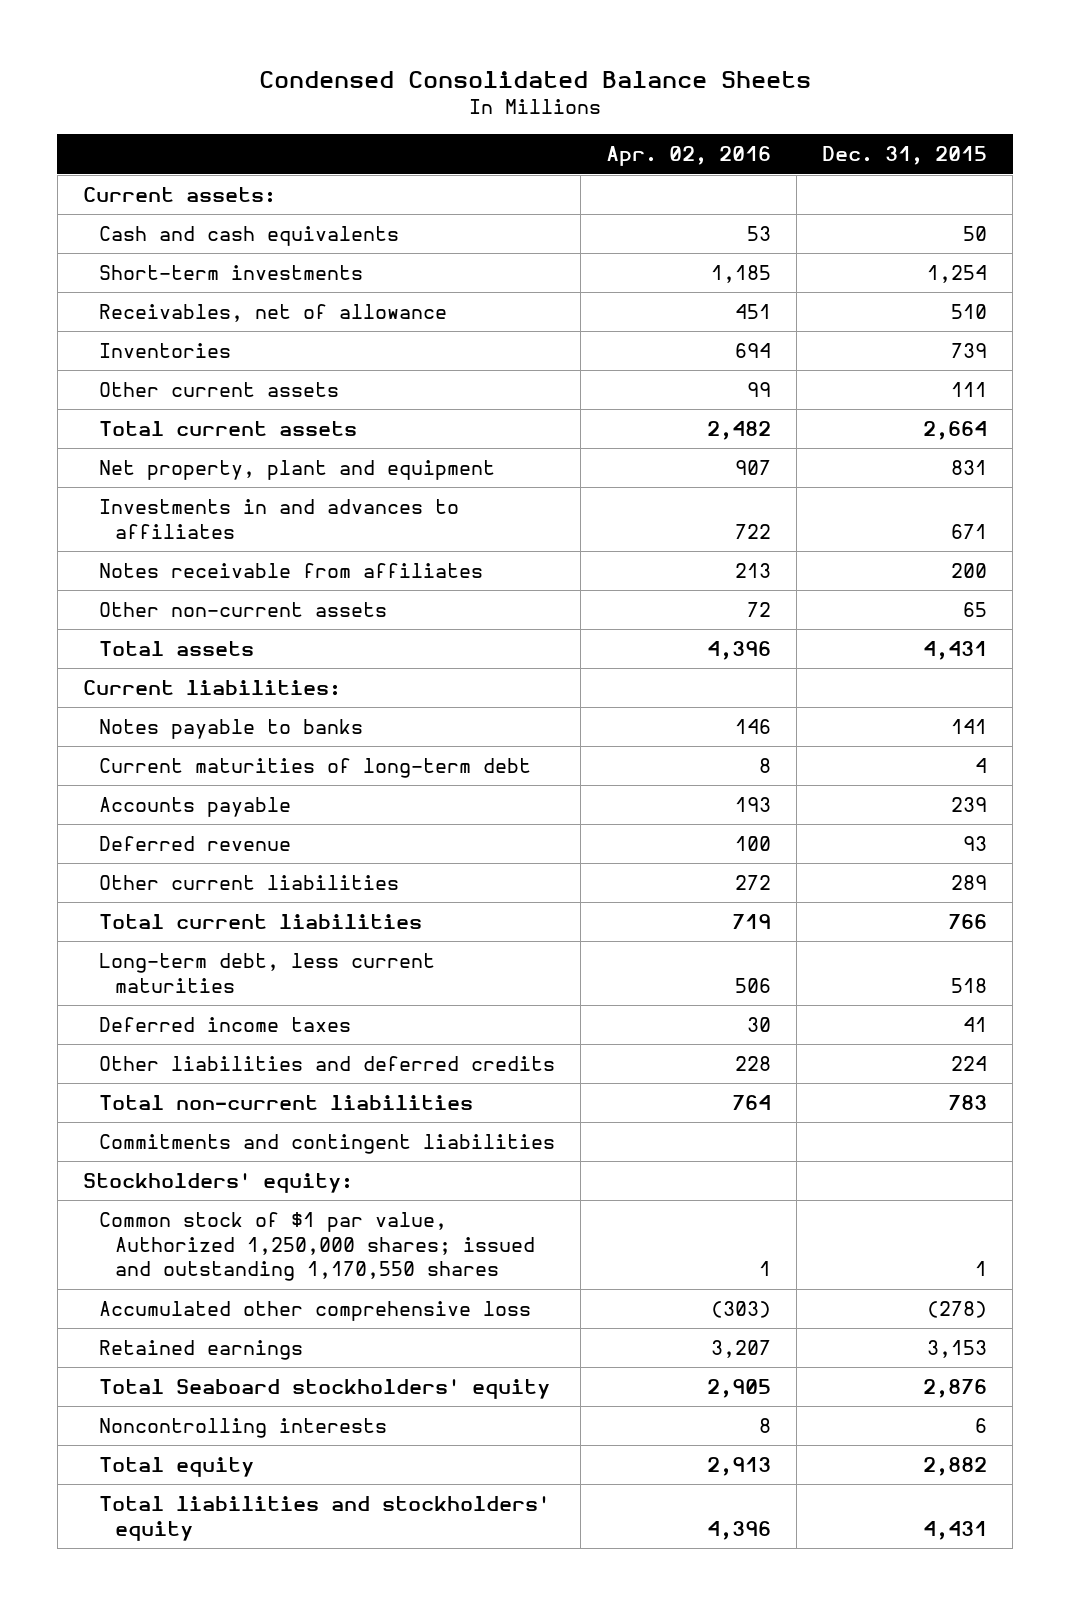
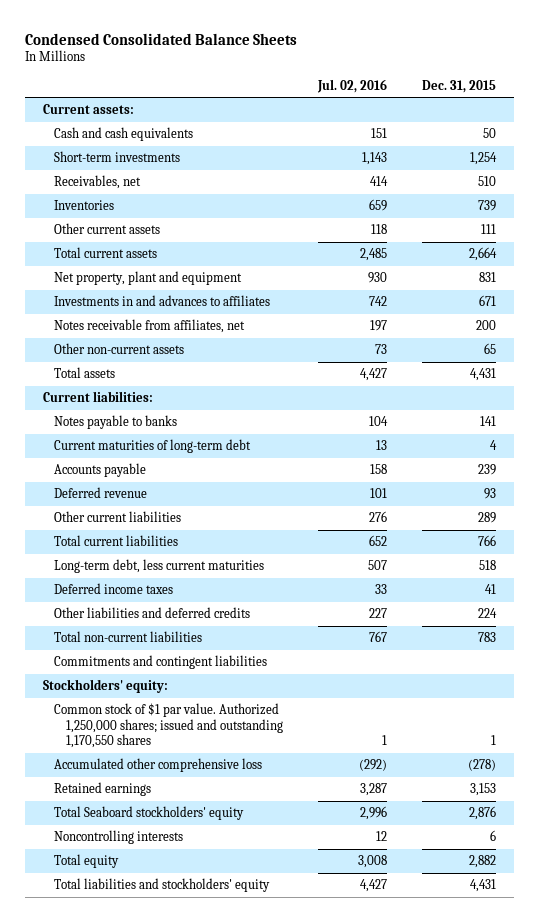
- | Apr. 02, 2016 | Dec. 31, 2015
+ | Jul. 02, 2016 | Dec. 31, 2015
- Receivables, net of allowance | 451 | 510
+ Receivables, net | 414 | 510
- Notes receivable from affiliates | 213 | 200
+ Notes receivable from affiliates, net | 197 | 200
- Common stock of $1 par value, Authorized 1,250,000 shares; issued and outstanding 1,170,550 shares | 1 | 1
+ Common stock of $1 par value. Authorized 1,250,000 shares; issued and outstanding 1,170,550 shares | 1 | 1

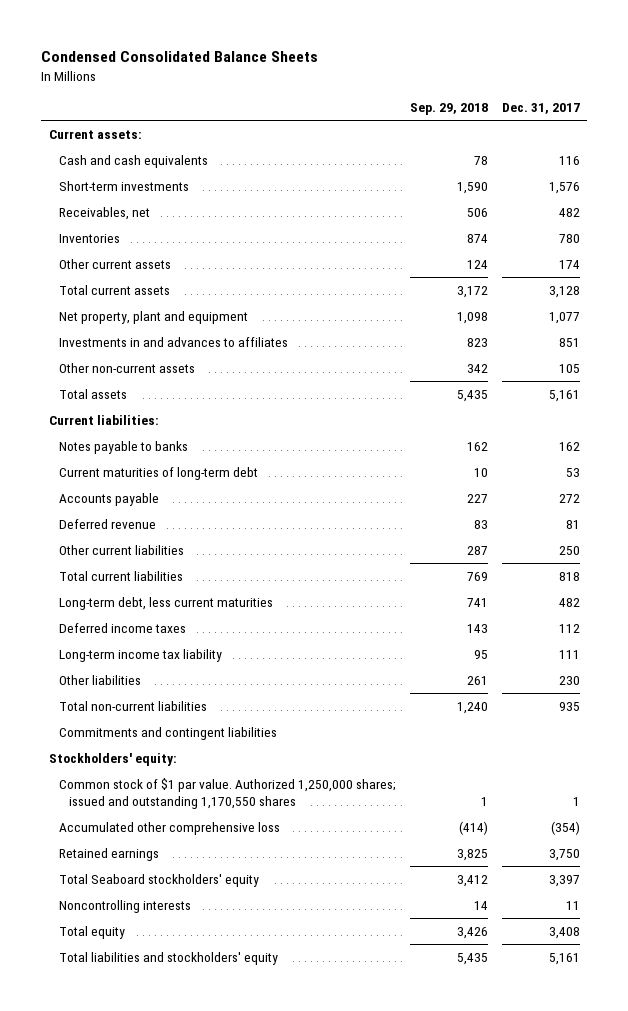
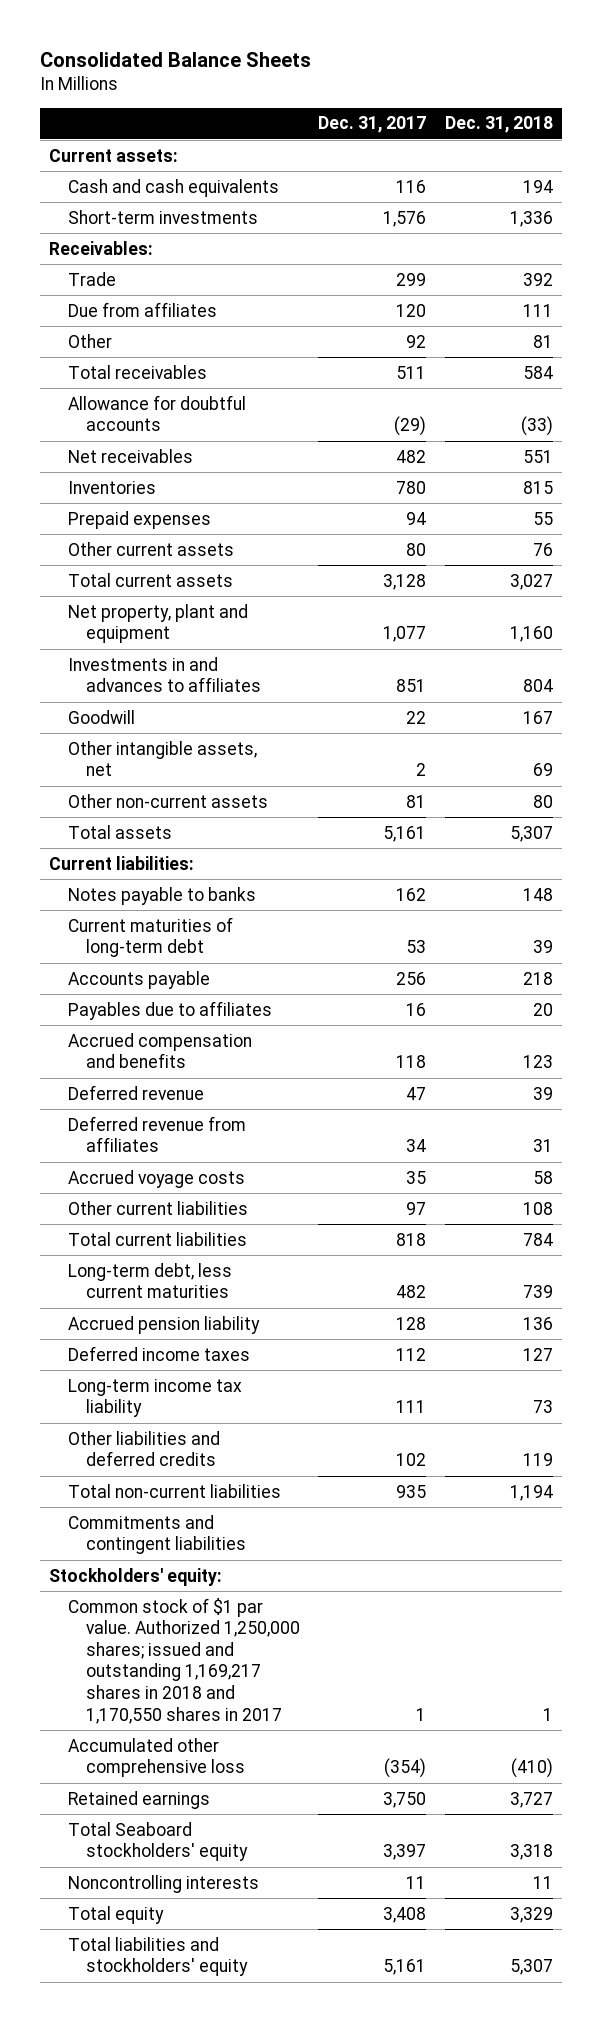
- Condensed Consolidated Balance Sheets
+ Consolidated Balance Sheets
- | Sep. 29, 2018 | Dec. 31, 2017
+ | Dec. 31, 2017 | Dec. 31, 2018
- Receivables, net | 506 | 482
+ Receivables:
+ Trade | 299 | 392
+ Due from affiliates | 120 | 111
+ Other | 92 | 81
+ Total receivables | 511 | 584
+ Allowance for doubtful accounts | (29) | (33)
+ Net receivables | 482 | 551
- Other current assets | 124 | 174
+ Prepaid expenses | 94 | 55
+ Other current assets | 80 | 76
- Other non-current assets | 342 | 105
+ Goodwill | 22 | 167
+ Other intangible assets, net | 2 | 69
+ Other non-current assets | 81 | 80
- Accounts payable | 227 | 272
- Deferred revenue | 83 | 81
- Other current liabilities | 287 | 250
+ Accounts payable | 256 | 218
+ Payables due to affiliates | 16 | 20
+ Accrued compensation and benefits | 118 | 123
+ Deferred revenue | 47 | 39
+ Deferred revenue from affiliates | 34 | 31
+ Accrued voyage costs | 35 | 58
+ Other current liabilities | 97 | 108
+ Accrued pension liability | 128 | 136
- Other liabilities | 261 | 230
+ Other liabilities and deferred credits | 102 | 119
- Common stock of $1 par value. Authorized 1,250,000 shares; issued and outstanding 1,170,550 shares | 1 | 1
+ Common stock of $1 par value. Authorized 1,250,000 shares; issued and outstanding 1,169,217 shares in 2018 and 1,170,550 shares in 2017 | 1 | 1

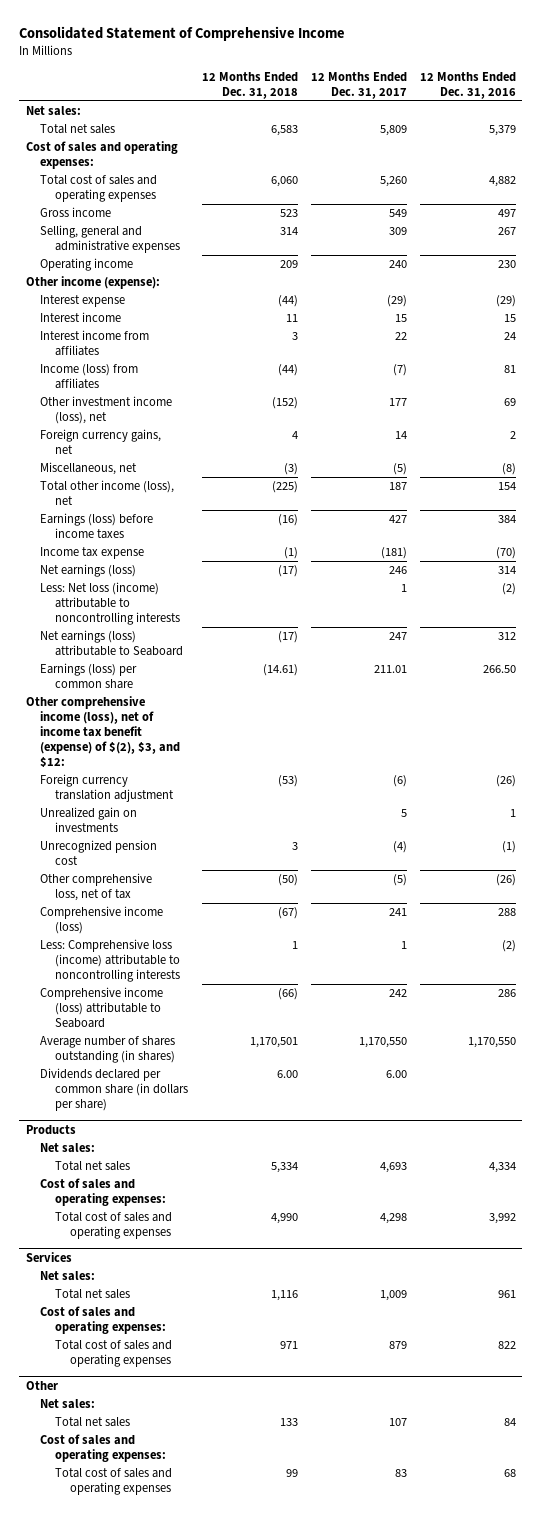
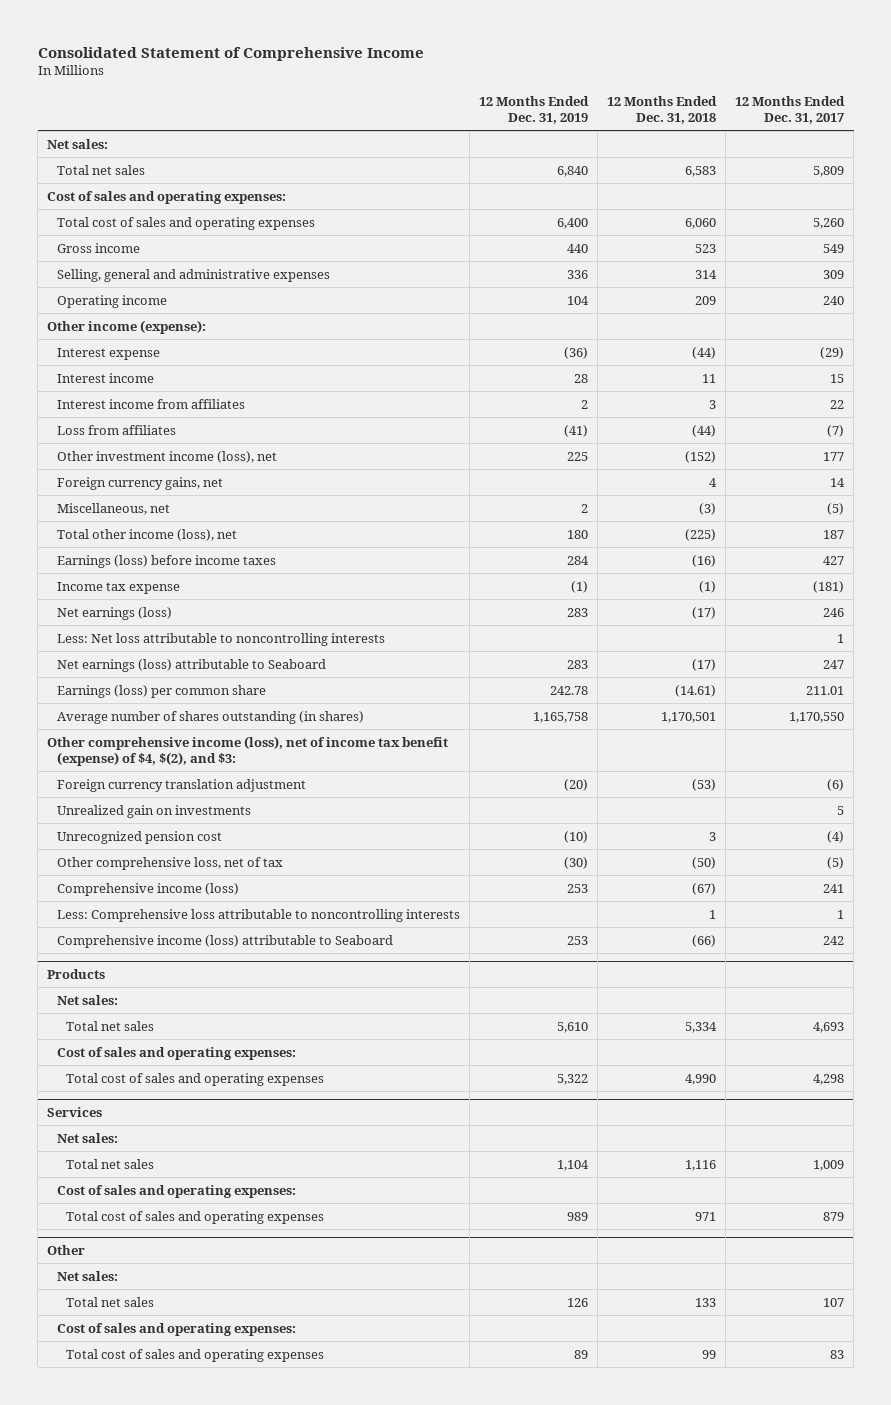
- | 12 Months Ended Dec. 31, 2018 | 12 Months Ended Dec. 31, 2017 | 12 Months Ended Dec. 31, 2016
+ | 12 Months Ended Dec. 31, 2019 | 12 Months Ended Dec. 31, 2018 | 12 Months Ended Dec. 31, 2017
- Income (loss) from affiliates | (44) | (7) | 81
+ Loss from affiliates | (41) | (44) | (7)
- Less: Net loss (income) attributable to noncontrolling interests | | 1 | (2)
+ Less: Net loss attributable to noncontrolling interests | | | 1
- Other comprehensive income (loss), net of income tax benefit (expense) of $(2), $3, and $12:
moved up: Average number of shares outstanding (in shares) | 1,165,758 | 1,170,501 | 1,170,550
+ Other comprehensive income (loss), net of income tax benefit (expense) of $4, $(2), and $3:
- Less: Comprehensive loss (income) attributable to noncontrolling interests | 1 | 1 | (2)
+ Less: Comprehensive loss attributable to noncontrolling interests | | 1 | 1
- Dividends declared per common share (in dollars per share) | 6.00 | 6.00 |

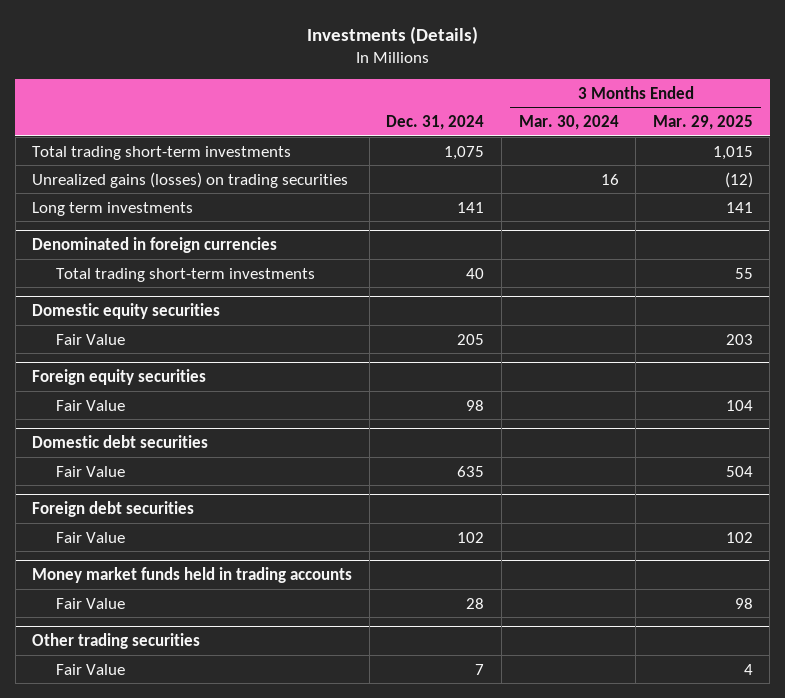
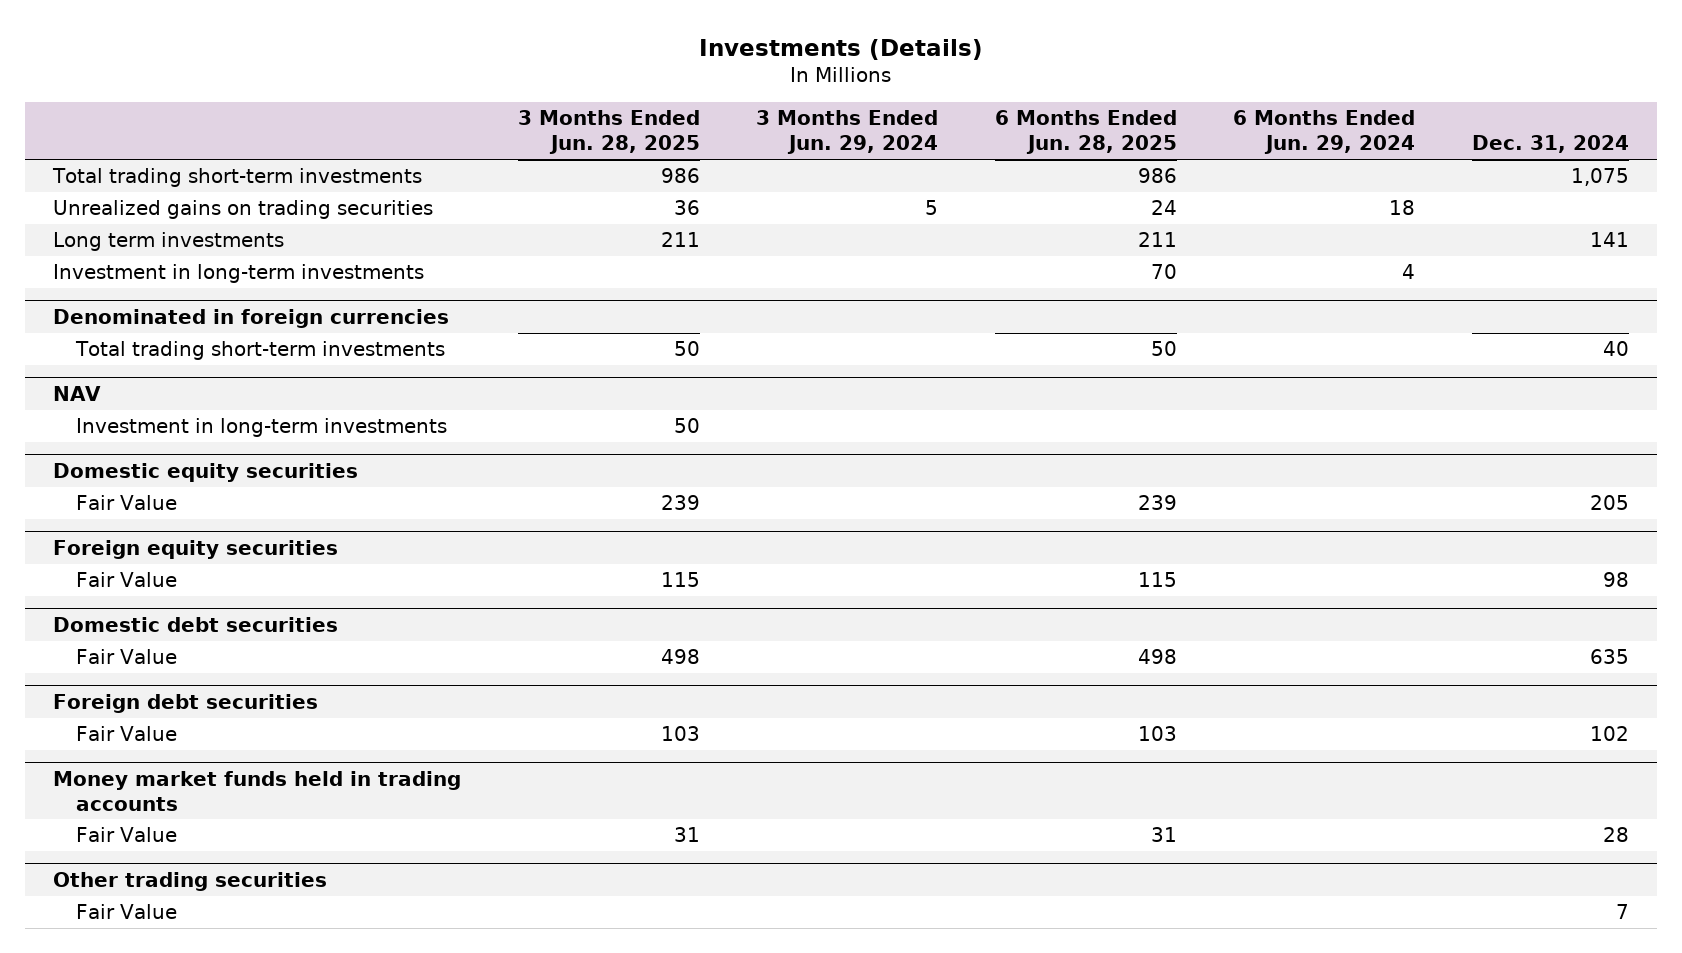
- | Dec. 31, 2024 | 3 Months Ended Mar. 30, 2024 | 3 Months Ended Mar. 29, 2025
+ | 3 Months Ended Jun. 28, 2025 | 3 Months Ended Jun. 29, 2024 | 6 Months Ended Jun. 28, 2025 | 6 Months Ended Jun. 29, 2024 | Dec. 31, 2024
- Unrealized gains (losses) on trading securities | | 16 | (12)
+ Unrealized gains on trading securities | 36 | 5 | 24 | 18 |
+ Investment in long-term investments | | | 70 | 4 |
+ NAV
+ Investment in long-term investments | 50 | | | |

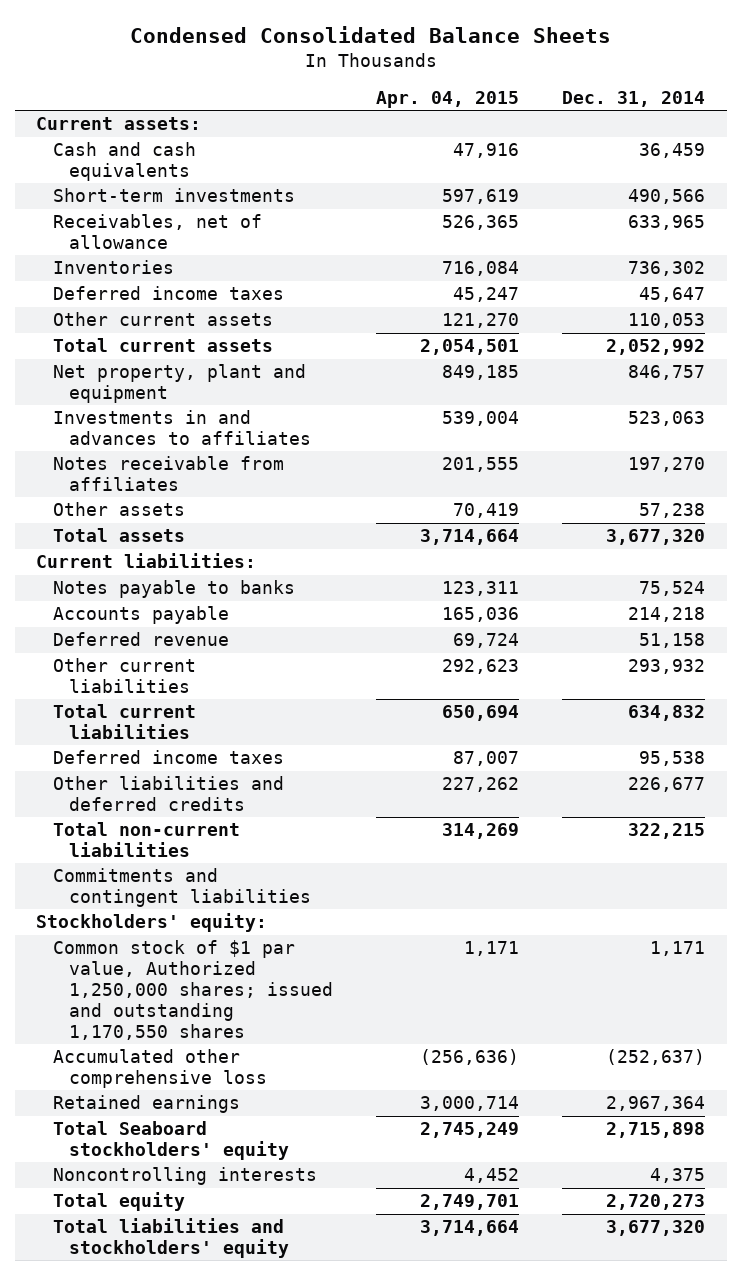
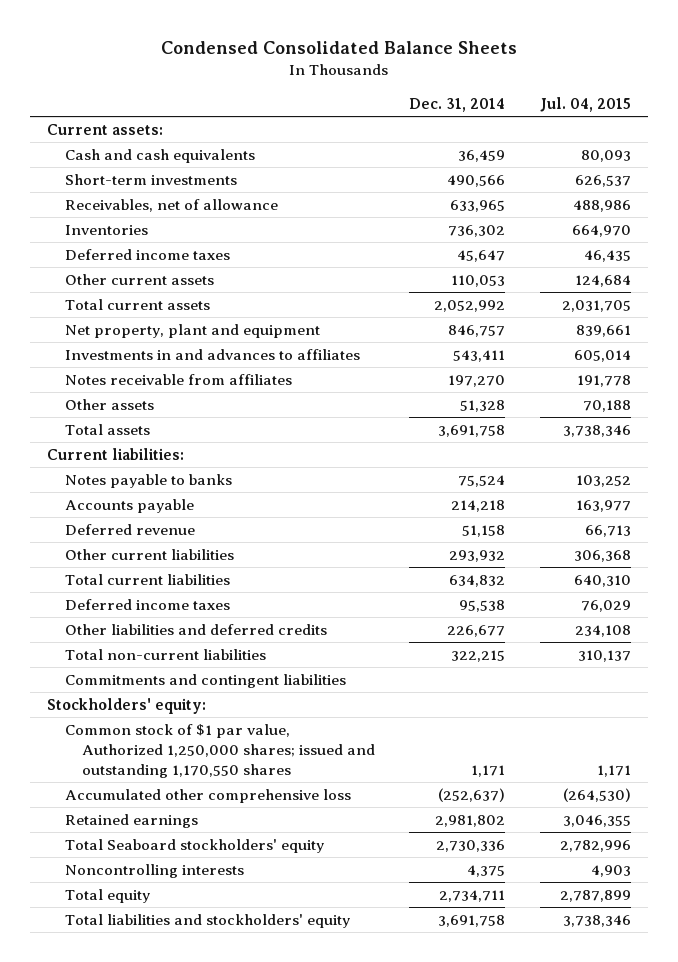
- | Apr. 04, 2015 | Dec. 31, 2014
+ | Dec. 31, 2014 | Jul. 04, 2015
- Investments in and advances to affiliates | 539,004 | 523,063
+ Investments in and advances to affiliates | 543,411 | 605,014
- Other assets | 70,419 | 57,238
- Total assets | 3,714,664 | 3,677,320
+ Other assets | 51,328 | 70,188
+ Total assets | 3,691,758 | 3,738,346
- Retained earnings | 3,000,714 | 2,967,364
- Total Seaboard stockholders' equity | 2,745,249 | 2,715,898
+ Retained earnings | 2,981,802 | 3,046,355
+ Total Seaboard stockholders' equity | 2,730,336 | 2,782,996
- Total equity | 2,749,701 | 2,720,273
- Total liabilities and stockholders' equity | 3,714,664 | 3,677,320
+ Total equity | 2,734,711 | 2,787,899
+ Total liabilities and stockholders' equity | 3,691,758 | 3,738,346

